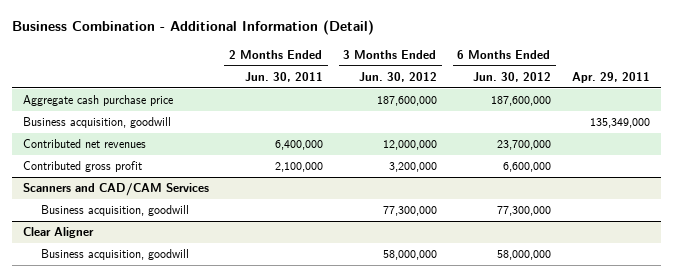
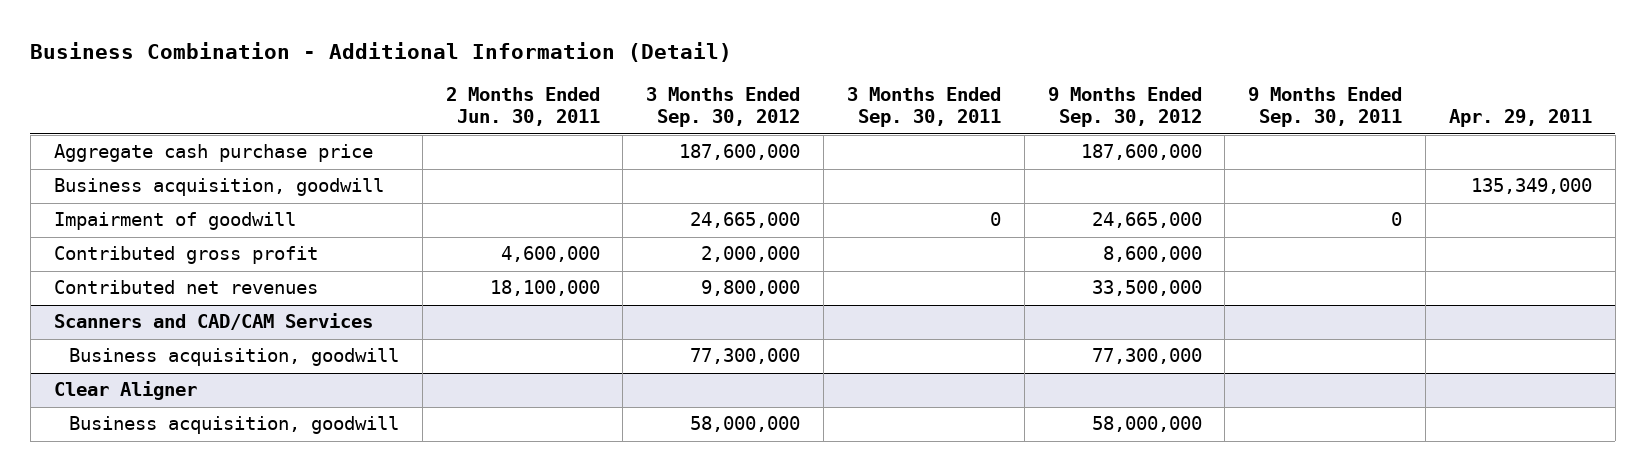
- | 2 Months Ended Jun. 30, 2011 | 3 Months Ended Jun. 30, 2012 | 6 Months Ended Jun. 30, 2012 | Apr. 29, 2011
+ | 2 Months Ended Jun. 30, 2011 | 3 Months Ended Sep. 30, 2012 | 3 Months Ended Sep. 30, 2011 | 9 Months Ended Sep. 30, 2012 | 9 Months Ended Sep. 30, 2011 | Apr. 29, 2011
- Contributed net revenues | 6,400,000 | 12,000,000 | 23,700,000 |
- Contributed gross profit | 2,100,000 | 3,200,000 | 6,600,000 |
+ Impairment of goodwill | | 24,665,000 | 0 | 24,665,000 | 0 |
+ Contributed gross profit | 4,600,000 | 2,000,000 | | 8,600,000 | |
+ Contributed net revenues | 18,100,000 | 9,800,000 | | 33,500,000 | |

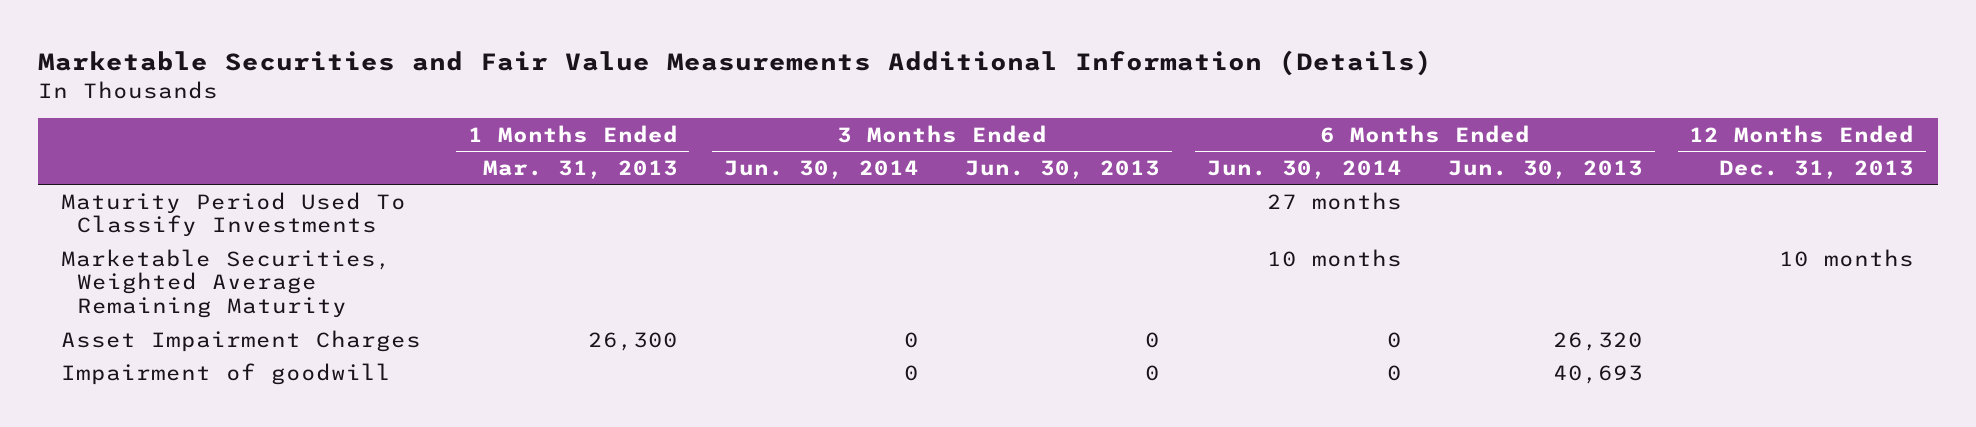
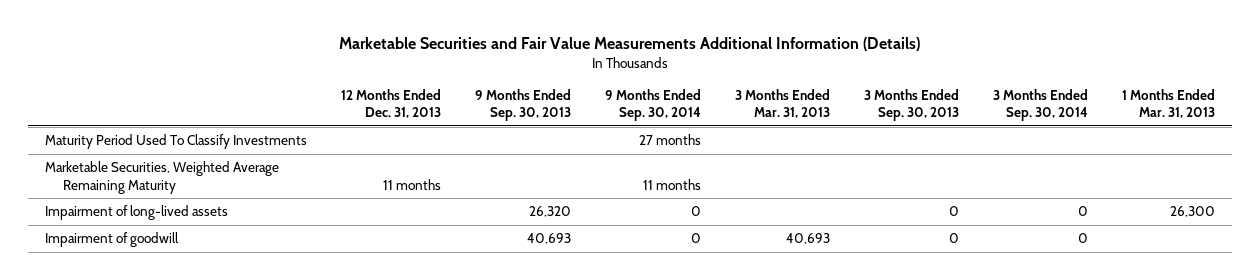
- | 1 Months Ended Mar. 31, 2013 | 3 Months Ended Jun. 30, 2014 | 3 Months Ended Jun. 30, 2013 | 6 Months Ended Jun. 30, 2014 | 6 Months Ended Jun. 30, 2013 | 12 Months Ended Dec. 31, 2013
+ | 12 Months Ended Dec. 31, 2013 | 9 Months Ended Sep. 30, 2013 | 9 Months Ended Sep. 30, 2014 | 3 Months Ended Mar. 31, 2013 | 3 Months Ended Sep. 30, 2013 | 3 Months Ended Sep. 30, 2014 | 1 Months Ended Mar. 31, 2013
- Marketable Securities, Weighted Average Remaining Maturity | | | | 10 months | | 10 months
- Asset Impairment Charges | 26,300 | 0 | 0 | 0 | 26,320 |
+ Marketable Securities, Weighted Average Remaining Maturity | 11 months | | 11 months | | | |
+ Impairment of long-lived assets | | 26,320 | 0 | | 0 | 0 | 26,300

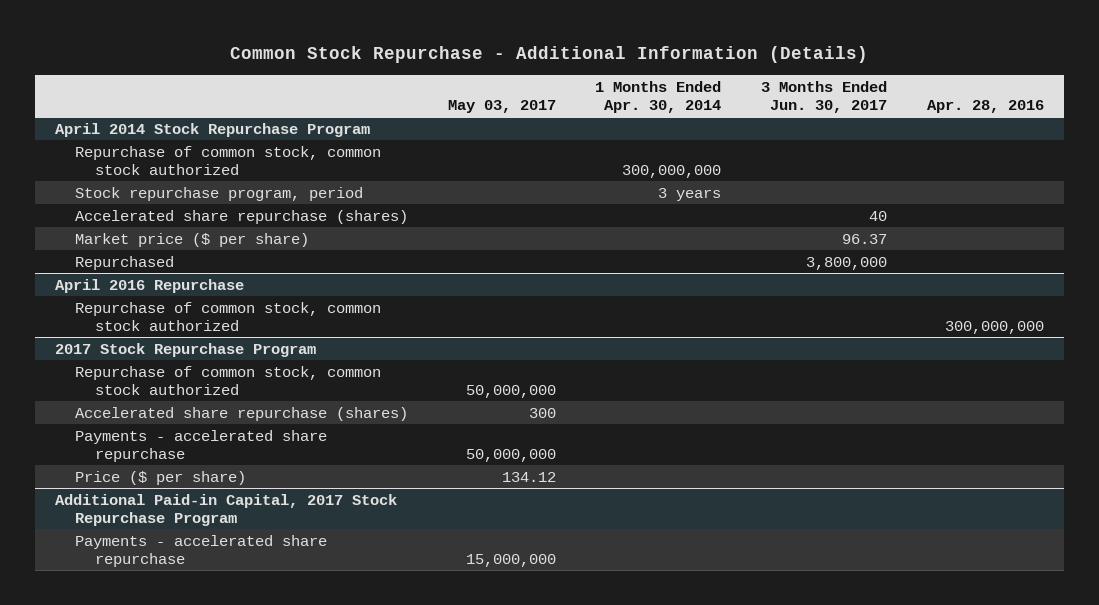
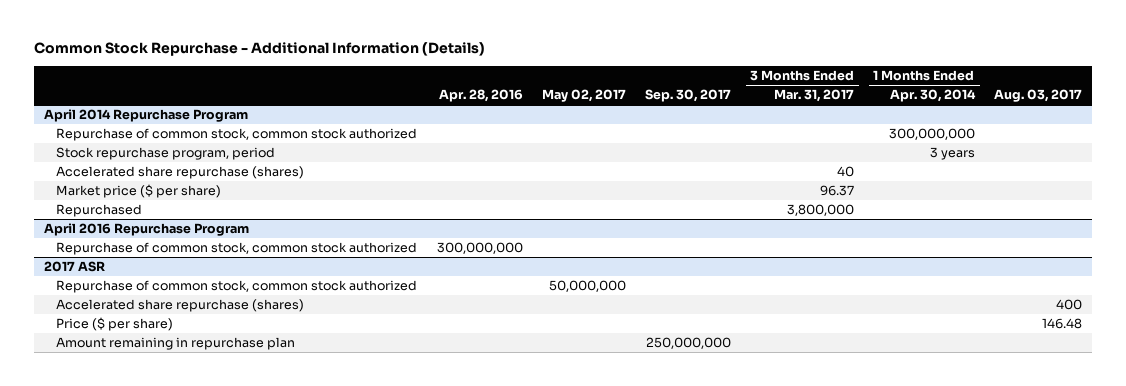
- | May 03, 2017 | 1 Months Ended Apr. 30, 2014 | 3 Months Ended Jun. 30, 2017 | Apr. 28, 2016
+ | Apr. 28, 2016 | May 02, 2017 | Sep. 30, 2017 | 3 Months Ended Mar. 31, 2017 | 1 Months Ended Apr. 30, 2014 | Aug. 03, 2017
- April 2014 Stock Repurchase Program
+ April 2014 Repurchase Program
- April 2016 Repurchase
+ April 2016 Repurchase Program
- 2017 Stock Repurchase Program
+ 2017 ASR
- Payments - accelerated share repurchase | 50,000,000 | | |
- Additional Paid-in Capital, 2017 Stock Repurchase Program
- Payments - accelerated share repurchase | 15,000,000 | | |
+ Amount remaining in repurchase plan | | | 250,000,000 | | |

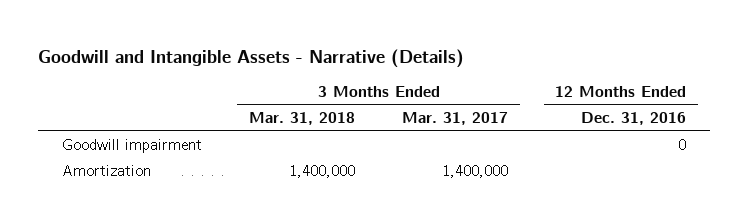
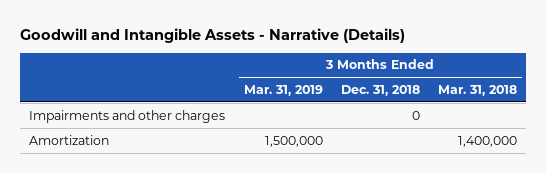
- | 3 Months Ended Mar. 31, 2018 | 3 Months Ended Mar. 31, 2017 | 12 Months Ended Dec. 31, 2016
+ | 3 Months Ended Mar. 31, 2019 | 3 Months Ended Dec. 31, 2018 | 3 Months Ended Mar. 31, 2018
- Goodwill impairment | | | 0
+ Impairments and other charges | | 0 |

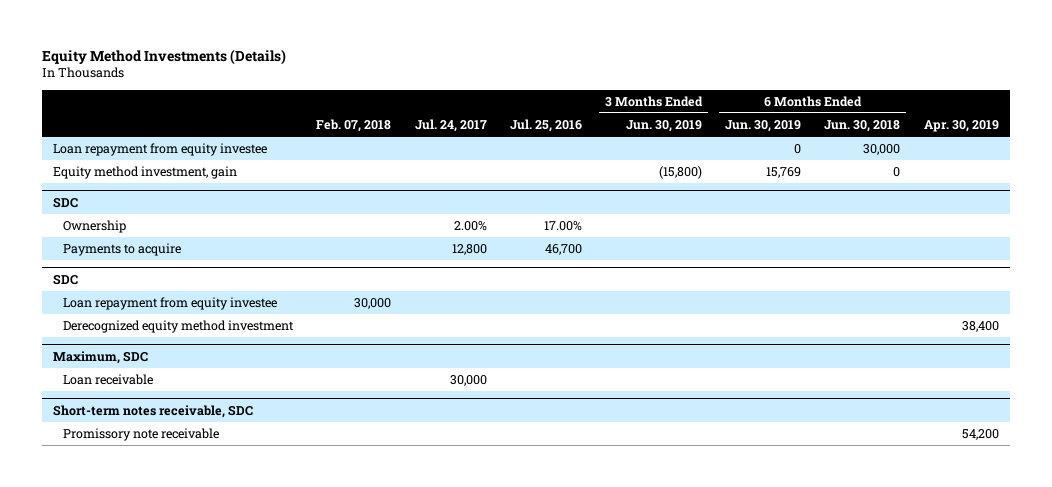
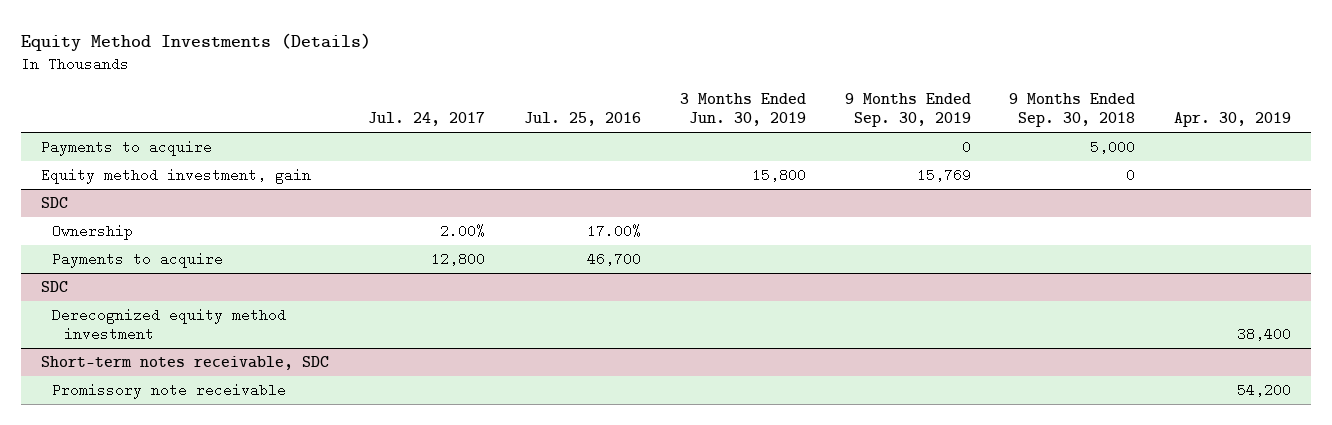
- | Feb. 07, 2018 | Jul. 24, 2017 | Jul. 25, 2016 | 3 Months Ended Jun. 30, 2019 | 6 Months Ended Jun. 30, 2019 | 6 Months Ended Jun. 30, 2018 | Apr. 30, 2019
+ | Jul. 24, 2017 | Jul. 25, 2016 | 3 Months Ended Jun. 30, 2019 | 9 Months Ended Sep. 30, 2019 | 9 Months Ended Sep. 30, 2018 | Apr. 30, 2019
- Loan repayment from equity investee | | | | | 0 | 30,000 |
- Equity method investment, gain | | | | (15,800) | 15,769 | 0 |
+ Payments to acquire | | | | 0 | 5,000 |
+ Equity method investment, gain | | | 15,800 | 15,769 | 0 |
@ SDC
- Loan repayment from equity investee | 30,000 | | | | | |
- Maximum, SDC
- Loan receivable | | 30,000 | | | | |

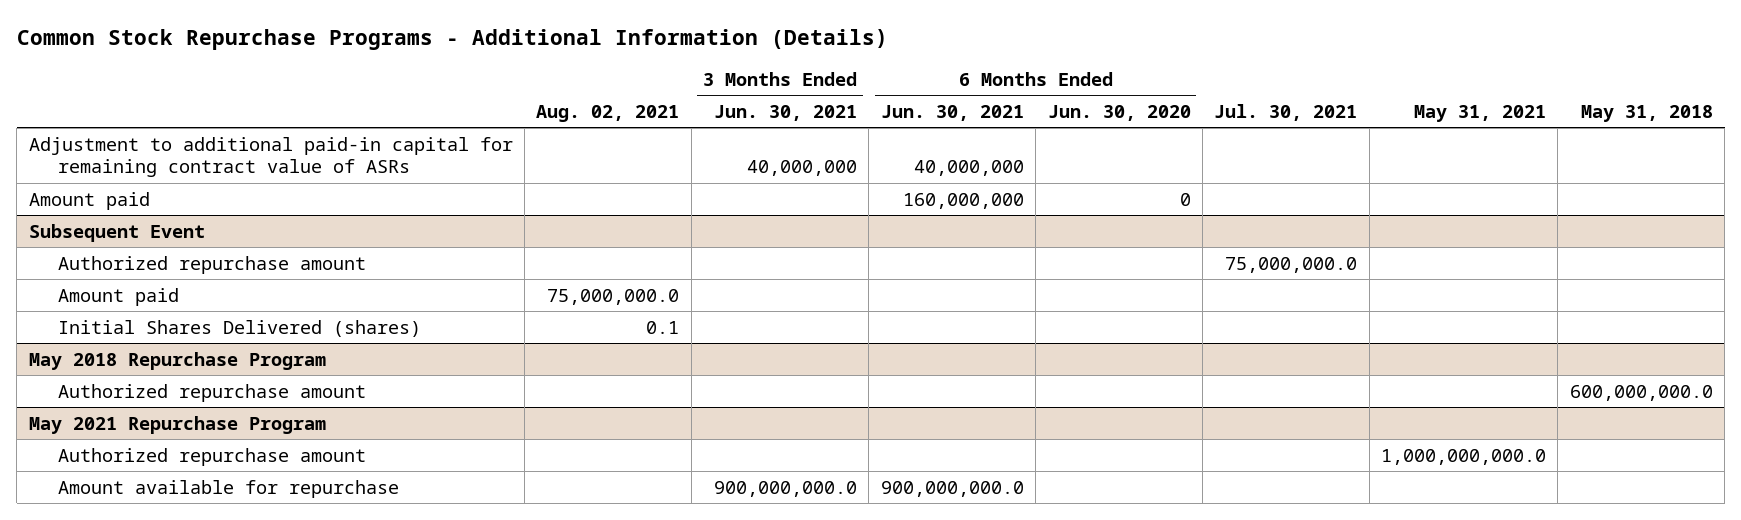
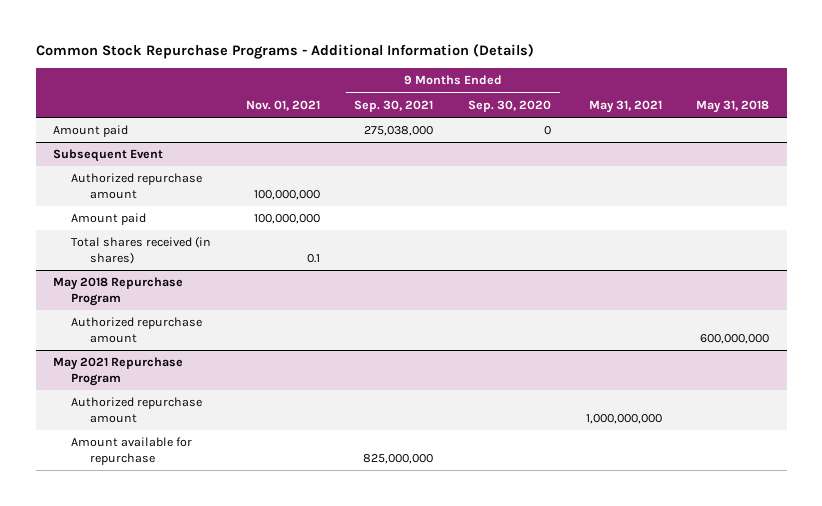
- | Aug. 02, 2021 | 3 Months Ended Jun. 30, 2021 | 6 Months Ended Jun. 30, 2021 | 6 Months Ended Jun. 30, 2020 | Jul. 30, 2021 | May 31, 2021 | May 31, 2018
+ | Nov. 01, 2021 | 9 Months Ended Sep. 30, 2021 | 9 Months Ended Sep. 30, 2020 | May 31, 2021 | May 31, 2018
- Adjustment to additional paid-in capital for remaining contract value of ASRs | | 40,000,000 | 40,000,000 | | | |
@ Subsequent Event
- Initial Shares Delivered (shares) | 0.1 | | | | | |
+ Total shares received (in shares) | 0.1 | | | |
@ May 2018 Repurchase Program
- Authorized repurchase amount | | | | | | | 600,000,000.0
+ Authorized repurchase amount | | | | | 600,000,000
@ May 2021 Repurchase Program
- Authorized repurchase amount | | | | | | 1,000,000,000.0 |
+ Authorized repurchase amount | | | | 1,000,000,000 |

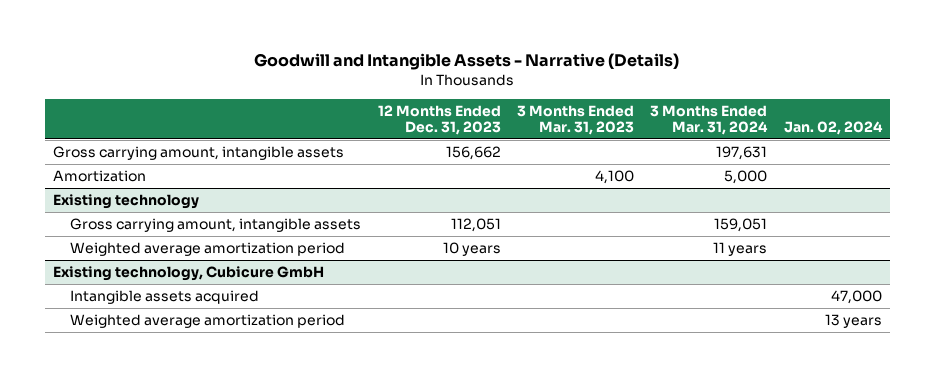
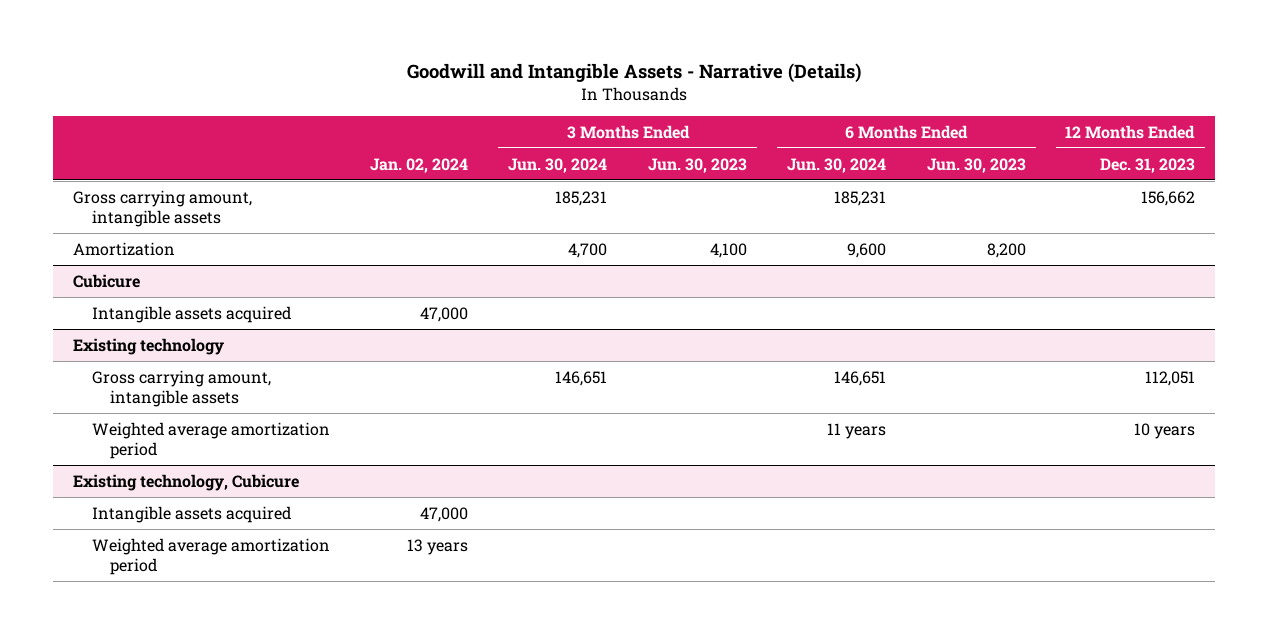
- | 12 Months Ended Dec. 31, 2023 | 3 Months Ended Mar. 31, 2023 | 3 Months Ended Mar. 31, 2024 | Jan. 02, 2024
+ | Jan. 02, 2024 | 3 Months Ended Jun. 30, 2024 | 3 Months Ended Jun. 30, 2023 | 6 Months Ended Jun. 30, 2024 | 6 Months Ended Jun. 30, 2023 | 12 Months Ended Dec. 31, 2023
+ Cubicure
+ Intangible assets acquired | 47,000 | | | | |
- Existing technology, Cubicure GmbH
+ Existing technology, Cubicure

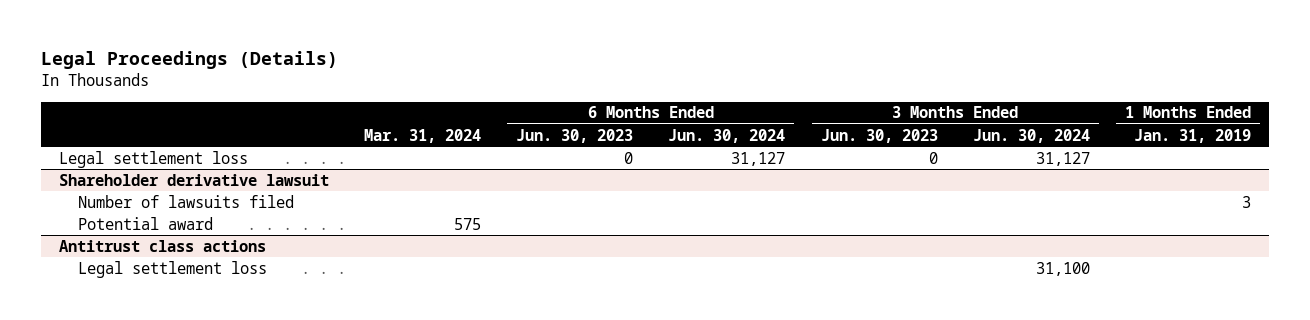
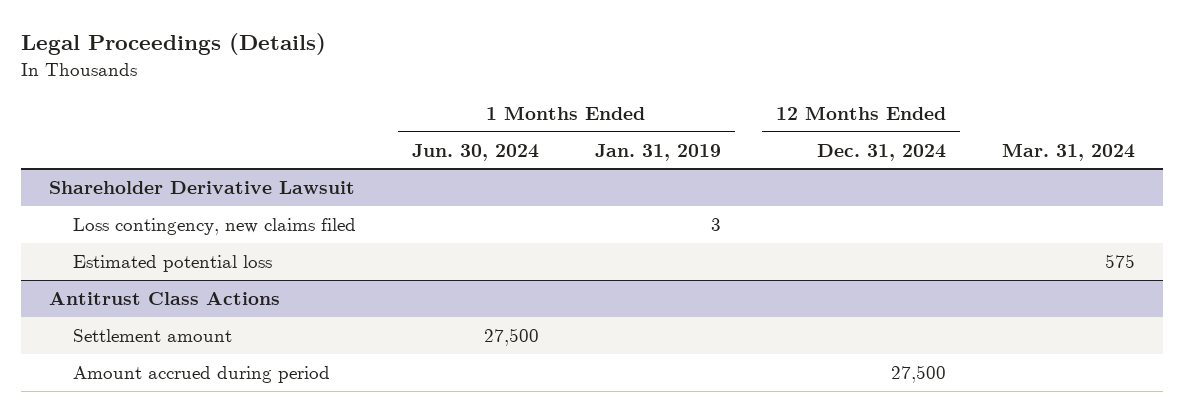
- | Mar. 31, 2024 | 6 Months Ended Jun. 30, 2023 | 6 Months Ended Jun. 30, 2024 | 3 Months Ended Jun. 30, 2023 | 3 Months Ended Jun. 30, 2024 | 1 Months Ended Jan. 31, 2019
+ | 1 Months Ended Jun. 30, 2024 | 1 Months Ended Jan. 31, 2019 | 12 Months Ended Dec. 31, 2024 | Mar. 31, 2024
- Legal settlement loss | | 0 | 31,127 | 0 | 31,127 |
- Shareholder derivative lawsuit
- Number of lawsuits filed | | | | | | 3
- Potential award | 575 | | | | |
- Antitrust class actions
- Legal settlement loss | | | | | 31,100 |
+ Shareholder Derivative Lawsuit
+ Loss contingency, new claims filed | | 3 | |
+ Estimated potential loss | | | | 575
+ Antitrust Class Actions
+ Settlement amount | 27,500 | | |
+ Amount accrued during period | | | 27,500 |

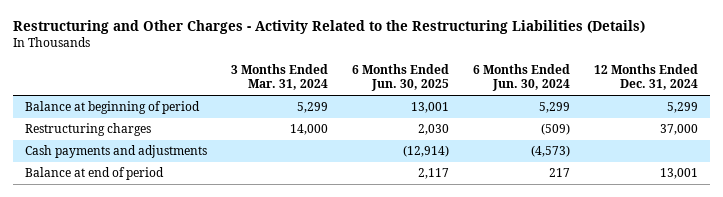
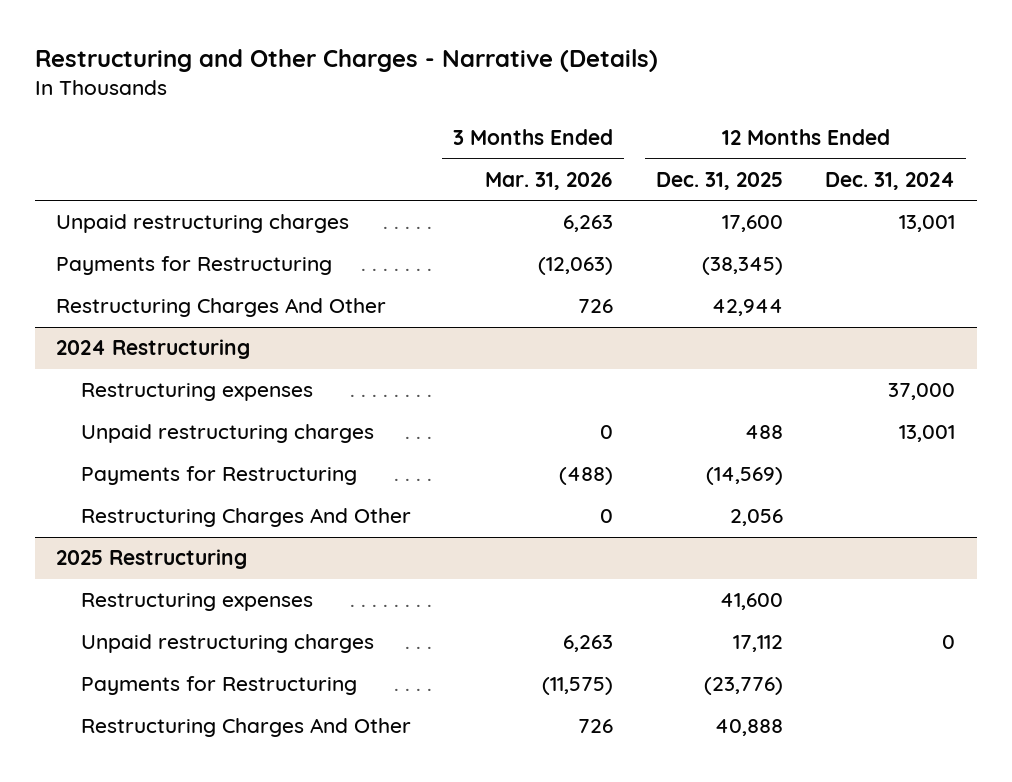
- Restructuring and Other Charges - Activity Related to the Restructuring Liabilities (Details)
+ Restructuring and Other Charges - Narrative (Details)
- | 3 Months Ended Mar. 31, 2024 | 6 Months Ended Jun. 30, 2025 | 6 Months Ended Jun. 30, 2024 | 12 Months Ended Dec. 31, 2024
+ | 3 Months Ended Mar. 31, 2026 | 12 Months Ended Dec. 31, 2025 | 12 Months Ended Dec. 31, 2024
- Balance at beginning of period | 5,299 | 13,001 | 5,299 | 5,299
- Restructuring charges | 14,000 | 2,030 | (509) | 37,000
- Cash payments and adjustments | | (12,914) | (4,573) |
- Balance at end of period | | 2,117 | 217 | 13,001
+ Unpaid restructuring charges | 6,263 | 17,600 | 13,001
+ Payments for Restructuring | (12,063) | (38,345) |
+ Restructuring Charges And Other | 726 | 42,944 |
+ 2024 Restructuring
+ Restructuring expenses | | | 37,000
+ Unpaid restructuring charges | 0 | 488 | 13,001
+ Payments for Restructuring | (488) | (14,569) |
+ Restructuring Charges And Other | 0 | 2,056 |
+ 2025 Restructuring
+ Restructuring expenses | | 41,600 |
+ Unpaid restructuring charges | 6,263 | 17,112 | 0
+ Payments for Restructuring | (11,575) | (23,776) |
+ Restructuring Charges And Other | 726 | 40,888 |

